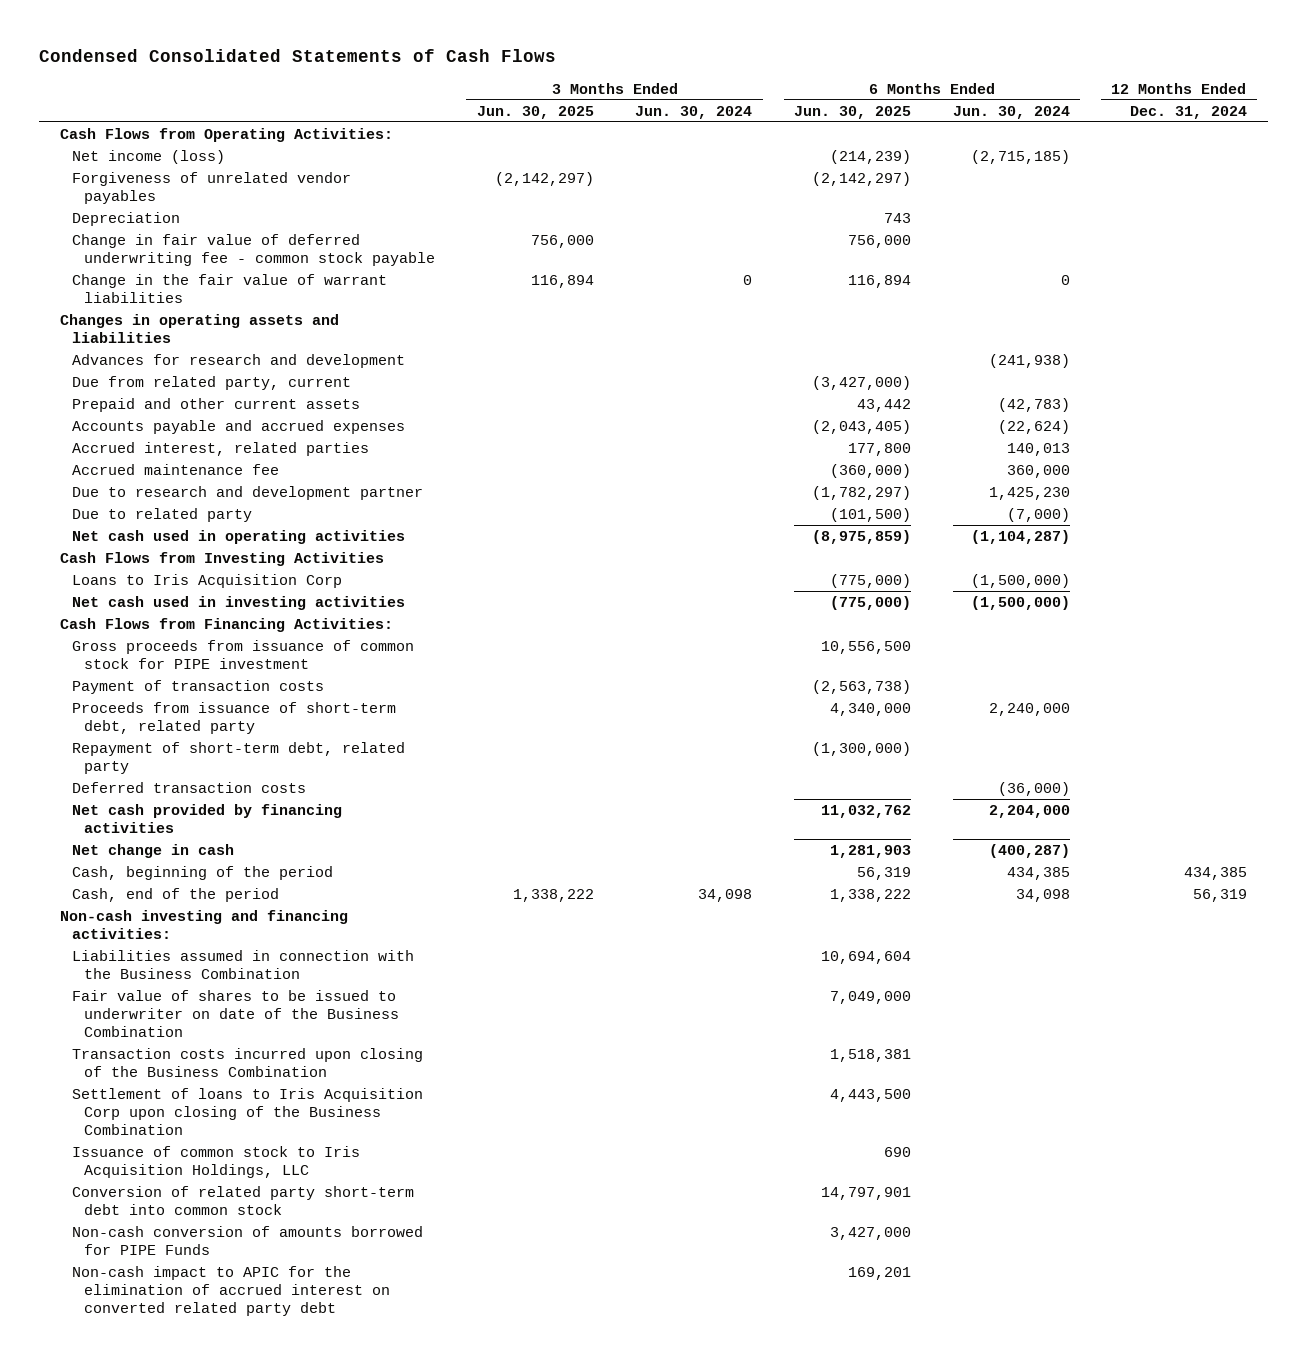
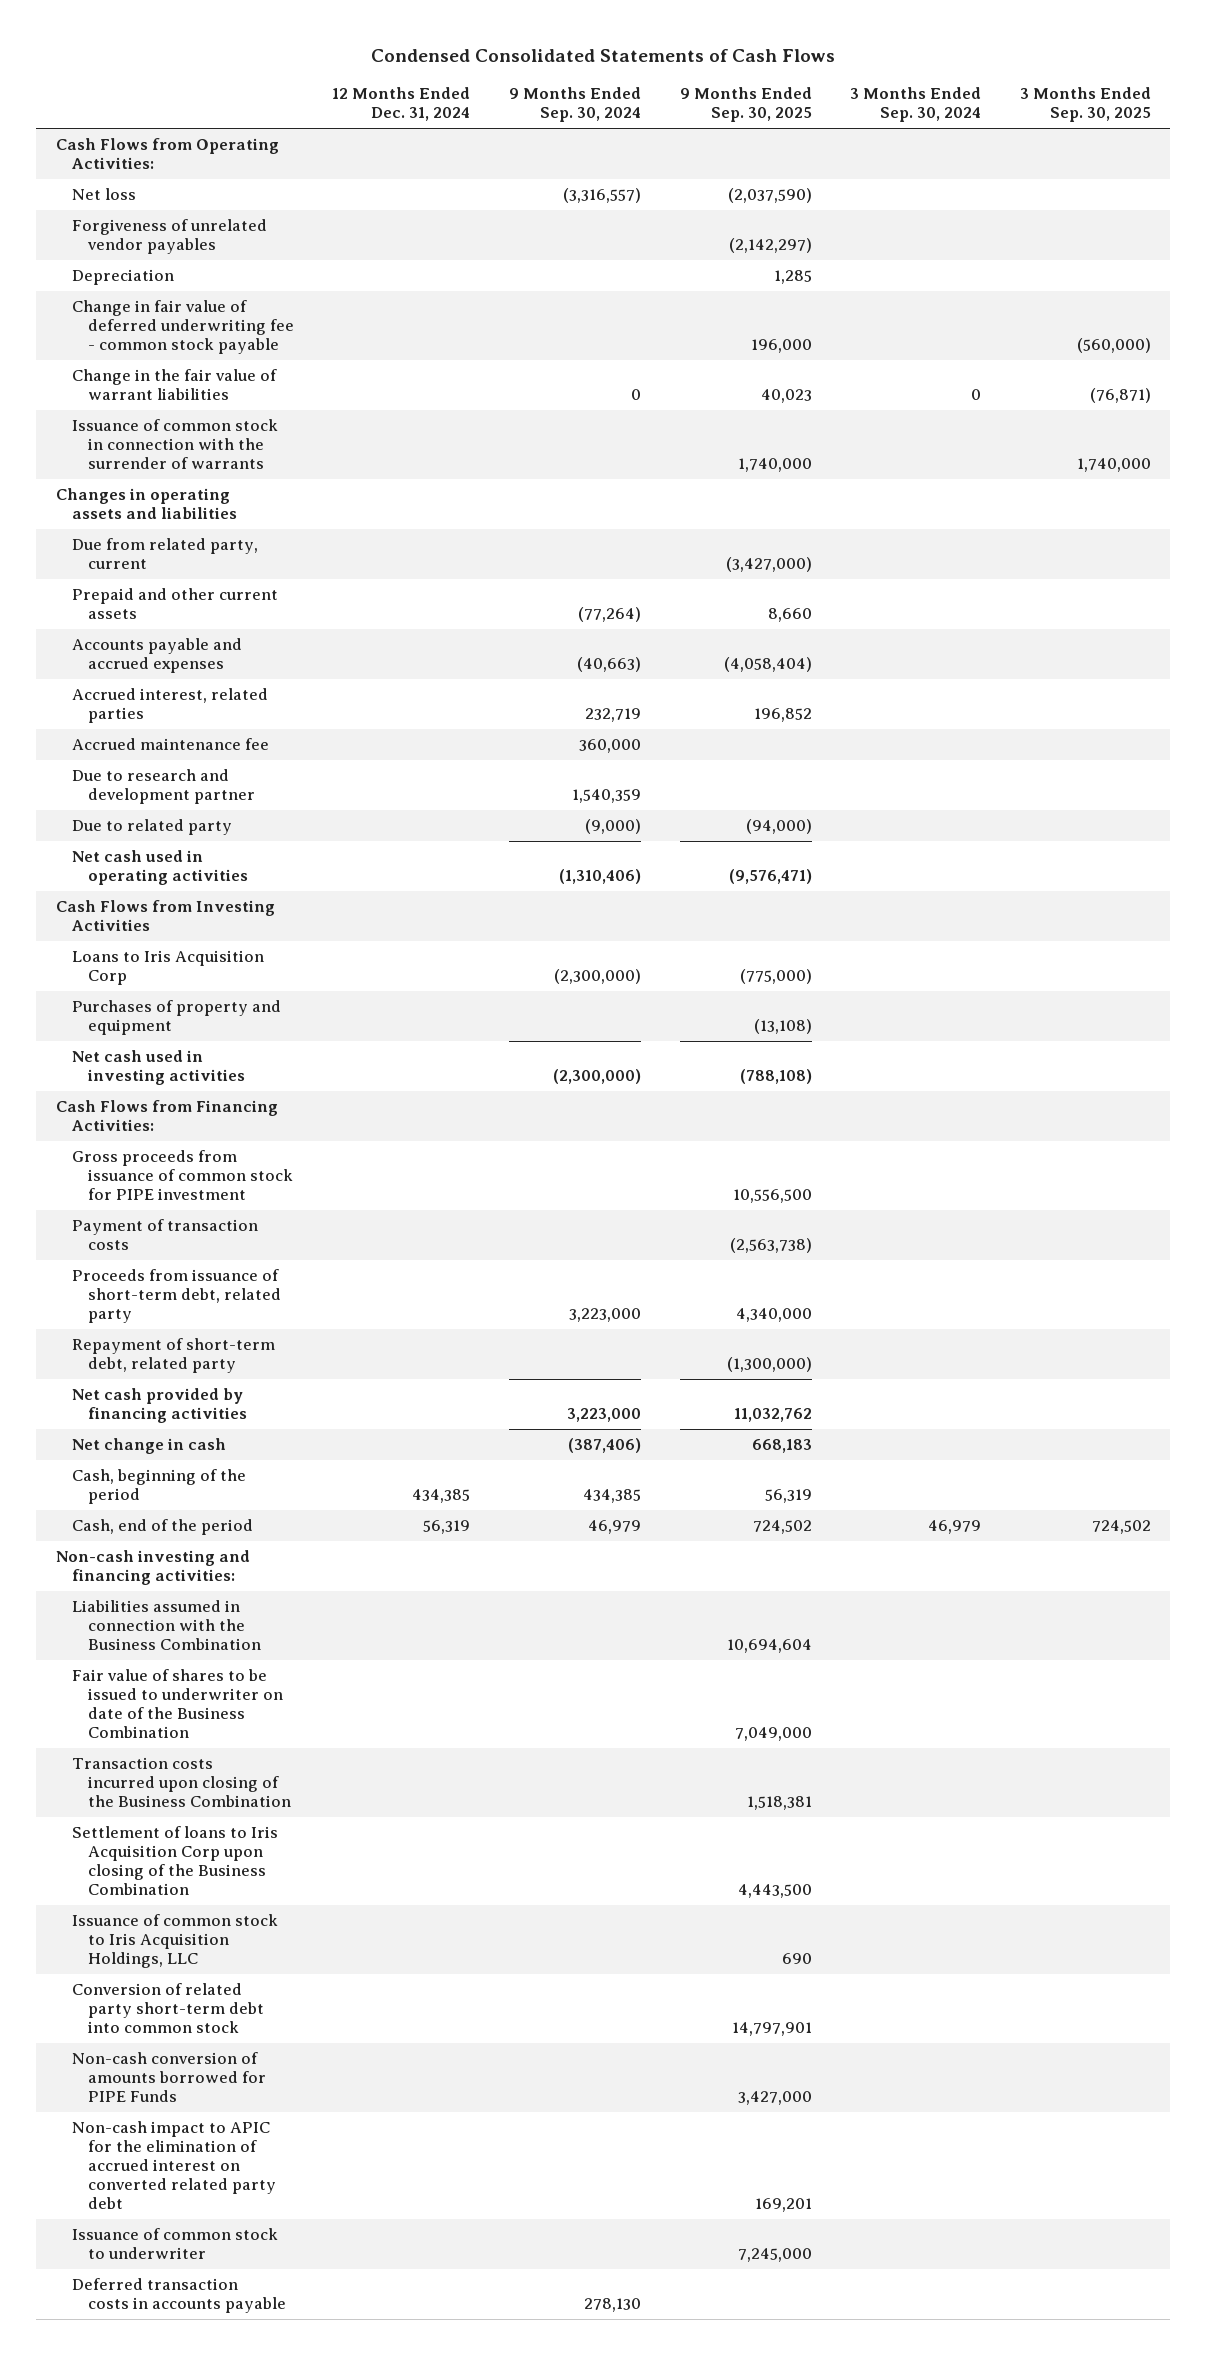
- | 3 Months Ended Jun. 30, 2025 | 3 Months Ended Jun. 30, 2024 | 6 Months Ended Jun. 30, 2025 | 6 Months Ended Jun. 30, 2024 | 12 Months Ended Dec. 31, 2024
+ | 12 Months Ended Dec. 31, 2024 | 9 Months Ended Sep. 30, 2024 | 9 Months Ended Sep. 30, 2025 | 3 Months Ended Sep. 30, 2024 | 3 Months Ended Sep. 30, 2025
- Net income (loss) | | | (214,239) | (2,715,185) |
+ Net loss | | (3,316,557) | (2,037,590) | |
+ Issuance of common stock in connection with the surrender of warrants | | | 1,740,000 | | 1,740,000
- Advances for research and development | | | | (241,938) |
+ Purchases of property and equipment | | | (13,108) | |
- Deferred transaction costs | | | | (36,000) |
+ Issuance of common stock to underwriter | | | 7,245,000 | |
+ Deferred transaction costs in accounts payable | | 278,130 | | |

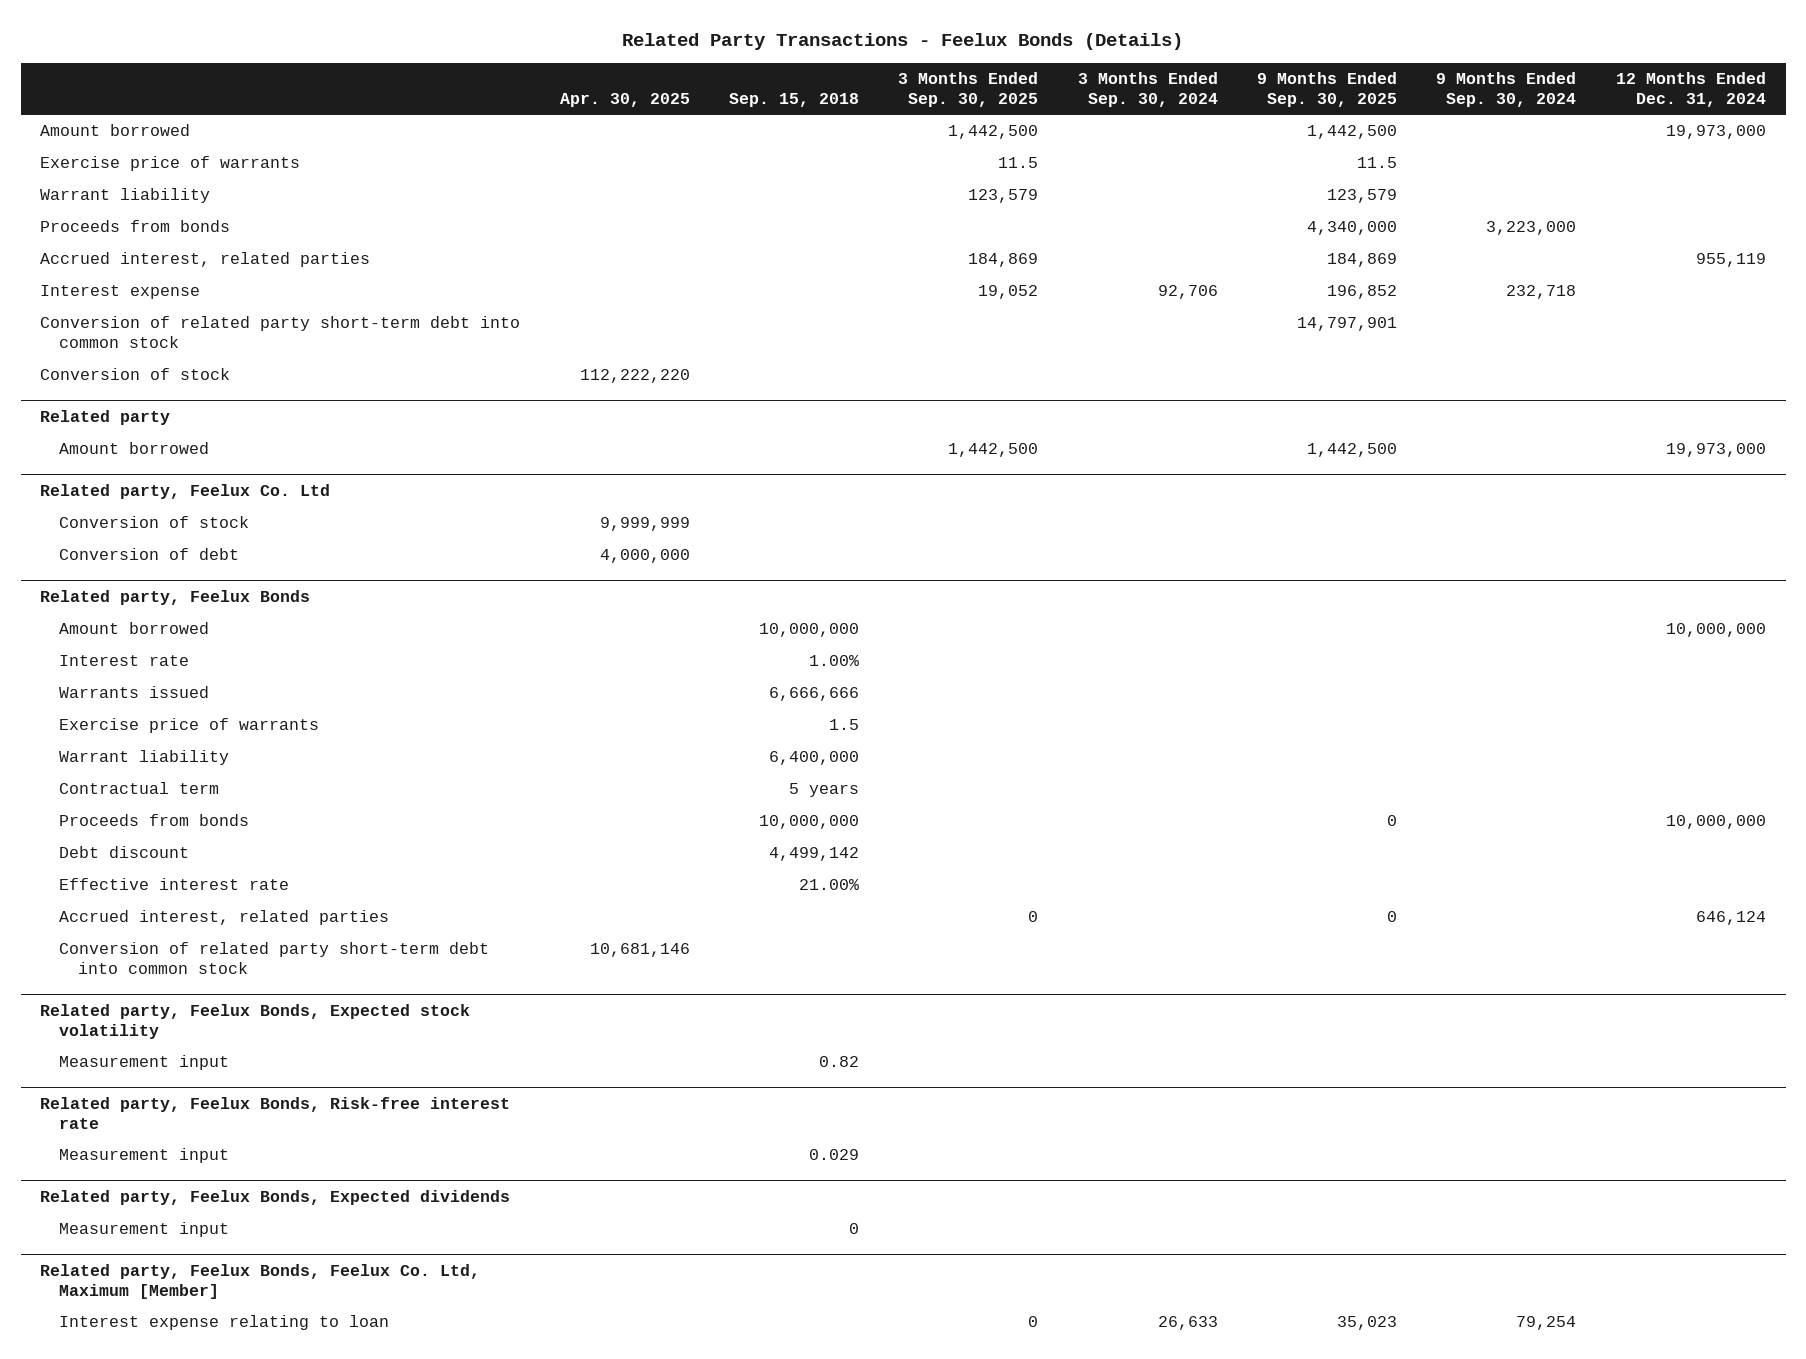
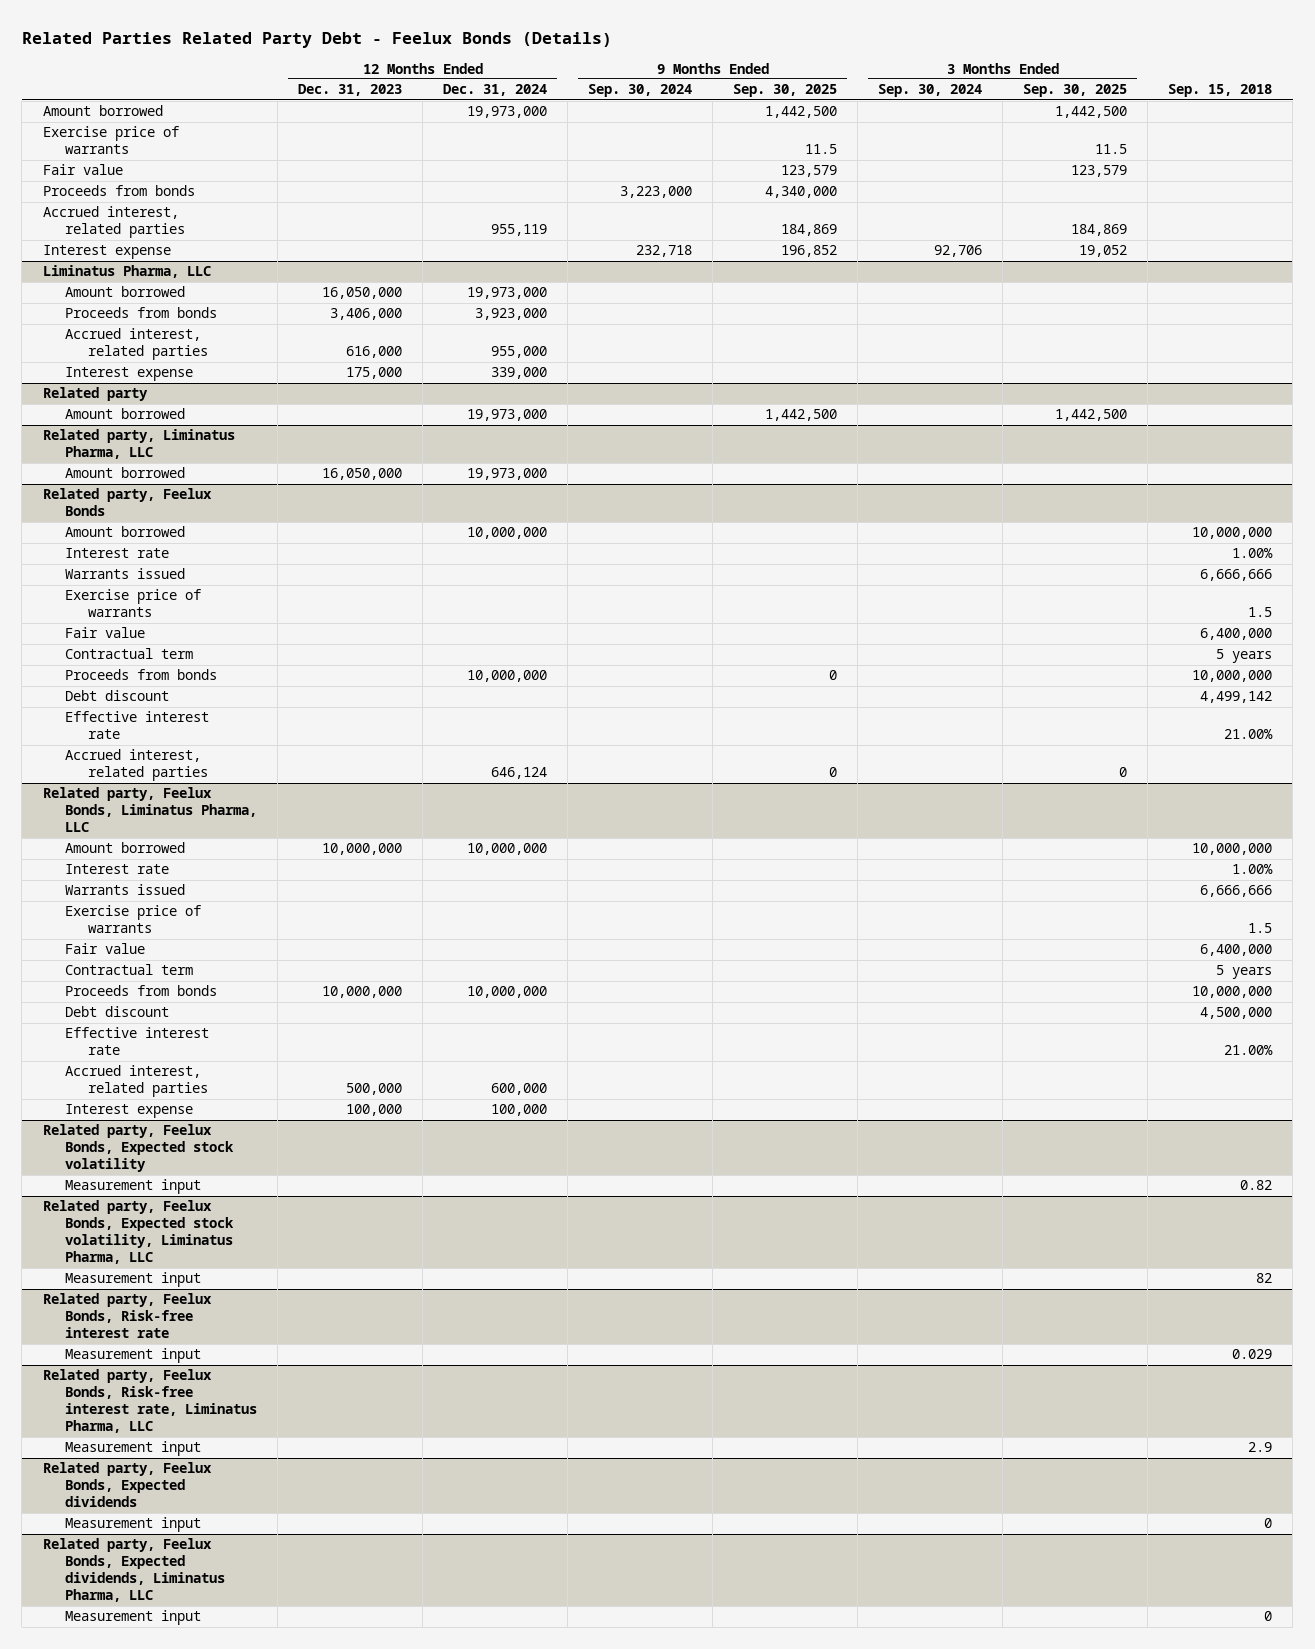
- Related Party Transactions - Feelux Bonds (Details)
+ Related Parties Related Party Debt - Feelux Bonds (Details)
- | Apr. 30, 2025 | Sep. 15, 2018 | 3 Months Ended Sep. 30, 2025 | 3 Months Ended Sep. 30, 2024 | 9 Months Ended Sep. 30, 2025 | 9 Months Ended Sep. 30, 2024 | 12 Months Ended Dec. 31, 2024
+ | 12 Months Ended Dec. 31, 2023 | 12 Months Ended Dec. 31, 2024 | 9 Months Ended Sep. 30, 2024 | 9 Months Ended Sep. 30, 2025 | 3 Months Ended Sep. 30, 2024 | 3 Months Ended Sep. 30, 2025 | Sep. 15, 2018
- Warrant liability | | | 123,579 | | 123,579 | |
+ Fair value | | | | 123,579 | | 123,579 |
- Conversion of related party short-term debt into common stock | | | | | 14,797,901 | |
- Conversion of stock | 112,222,220 | | | | | |
+ Liminatus Pharma, LLC
+ Amount borrowed | 16,050,000 | 19,973,000 | | | | |
+ Proceeds from bonds | 3,406,000 | 3,923,000 | | | | |
+ Accrued interest, related parties | 616,000 | 955,000 | | | | |
+ Interest expense | 175,000 | 339,000 | | | | |
- Related party, Feelux Co. Ltd
- Conversion of stock | 9,999,999 | | | | | |
- Conversion of debt | 4,000,000 | | | | | |
+ Related party, Liminatus Pharma, LLC
+ Amount borrowed | 16,050,000 | 19,973,000 | | | | |
@ Related party, Feelux Bonds
- Warrant liability | | 6,400,000 | | | | |
+ Fair value | | | | | | | 6,400,000
- Conversion of related party short-term debt into common stock | 10,681,146 | | | | | |
+ Related party, Feelux Bonds, Liminatus Pharma, LLC
+ Amount borrowed | 10,000,000 | 10,000,000 | | | | | 10,000,000
+ Interest rate | | | | | | | 1.00%
+ Warrants issued | | | | | | | 6,666,666
+ Exercise price of warrants | | | | | | | 1.5
+ Fair value | | | | | | | 6,400,000
+ Contractual term | | | | | | | 5 years
+ Proceeds from bonds | 10,000,000 | 10,000,000 | | | | | 10,000,000
+ Debt discount | | | | | | | 4,500,000
+ Effective interest rate | | | | | | | 21.00%
+ Accrued interest, related parties | 500,000 | 600,000 | | | | |
+ Interest expense | 100,000 | 100,000 | | | | |
+ Related party, Feelux Bonds, Expected stock volatility, Liminatus Pharma, LLC
+ Measurement input | | | | | | | 82
+ Related party, Feelux Bonds, Risk-free interest rate, Liminatus Pharma, LLC
+ Measurement input | | | | | | | 2.9
- Related party, Feelux Bonds, Feelux Co. Ltd, Maximum [Member]
- Interest expense relating to loan | | | 0 | 26,633 | 35,023 | 79,254 |
+ Related party, Feelux Bonds, Expected dividends, Liminatus Pharma, LLC
+ Measurement input | | | | | | | 0

